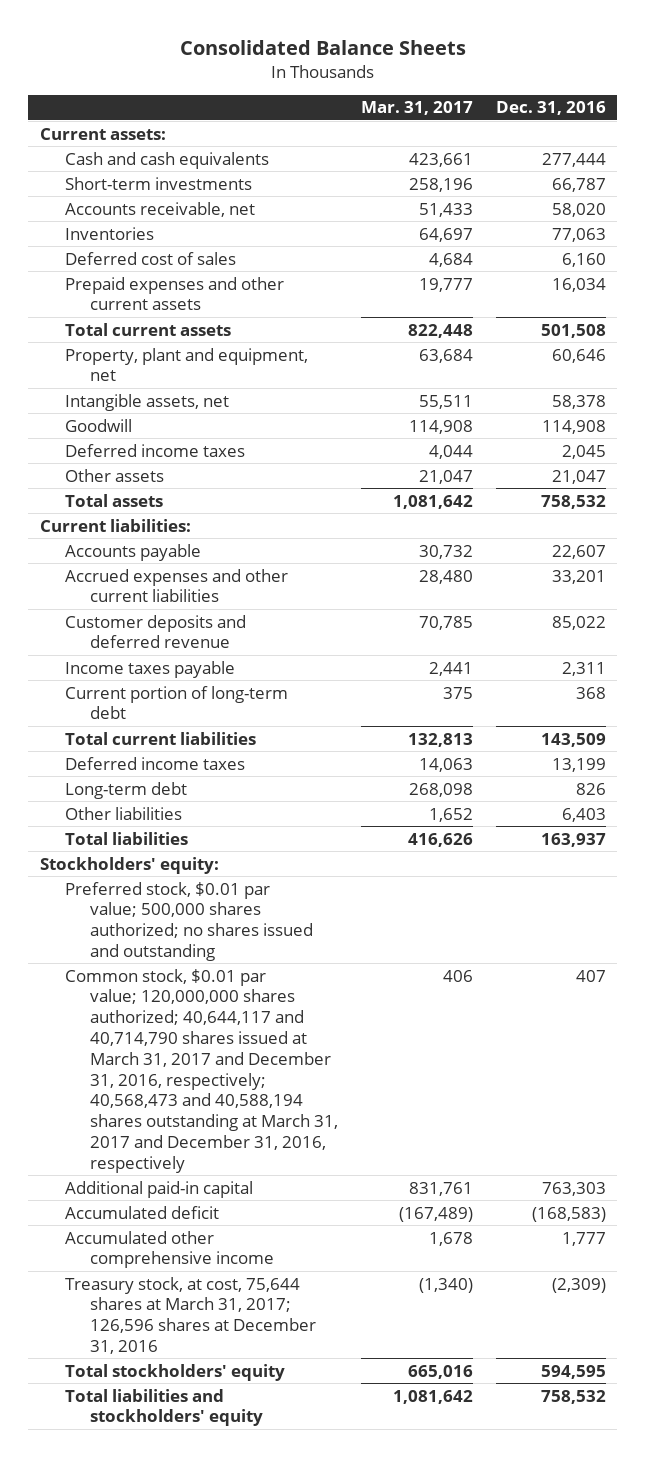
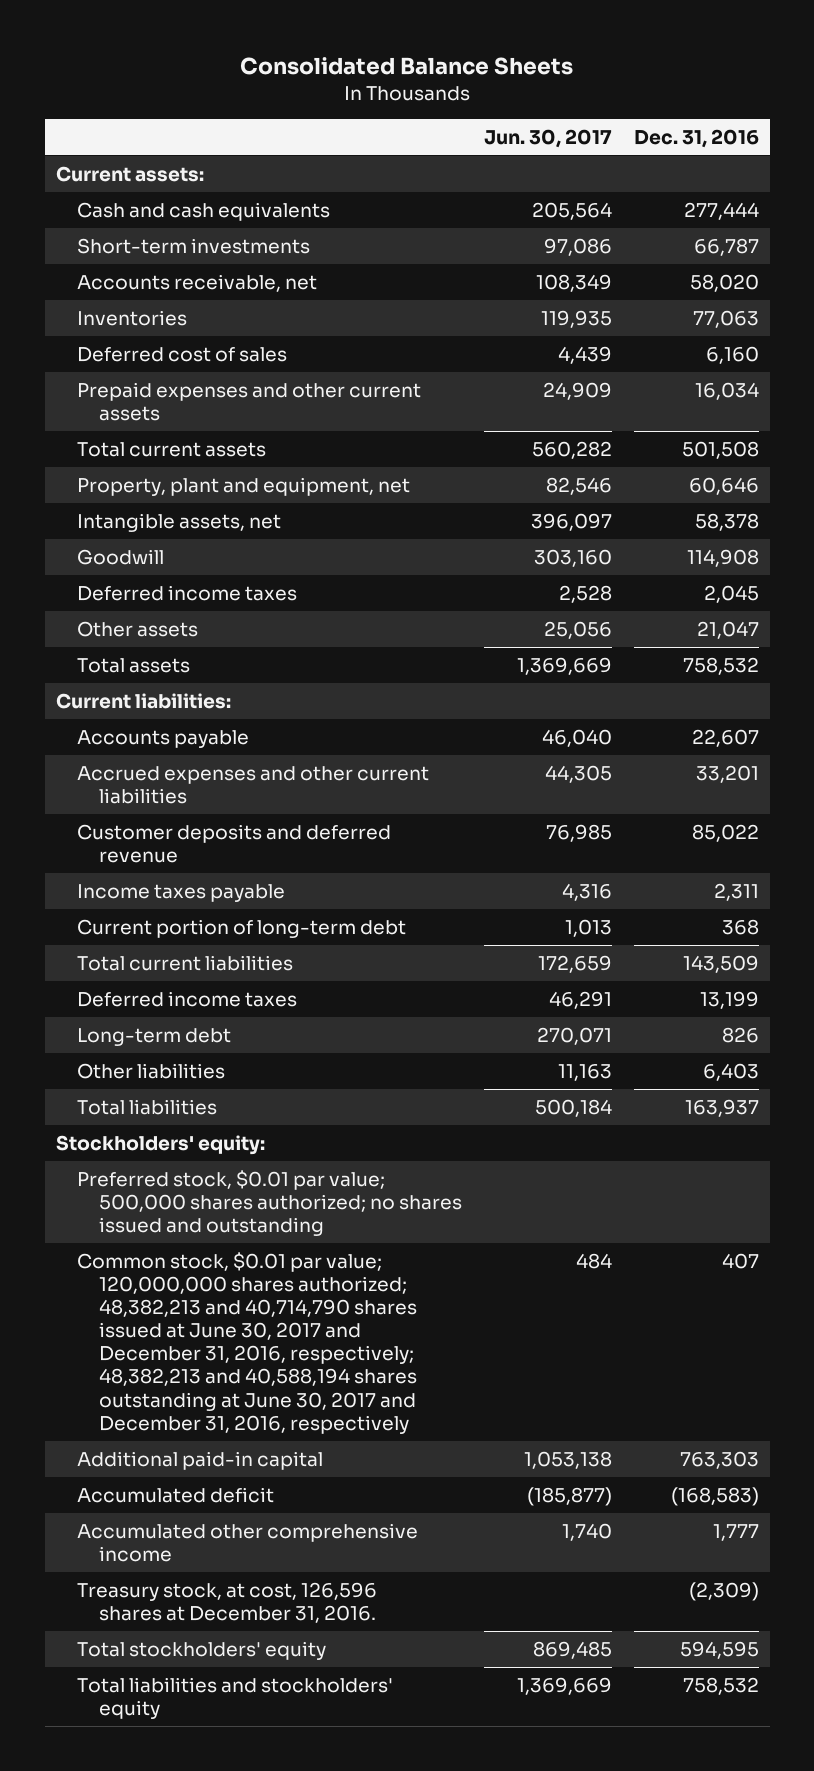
- | Mar. 31, 2017 | Dec. 31, 2016
+ | Jun. 30, 2017 | Dec. 31, 2016
- Common stock, $0.01 par value; 120,000,000 shares authorized; 40,644,117 and 40,714,790 shares issued at March 31, 2017 and December 31, 2016, respectively; 40,568,473 and 40,588,194 shares outstanding at March 31, 2017 and December 31, 2016, respectively | 406 | 407
+ Common stock, $0.01 par value; 120,000,000 shares authorized; 48,382,213 and 40,714,790 shares issued at June 30, 2017 and December 31, 2016, respectively; 48,382,213 and 40,588,194 shares outstanding at June 30, 2017 and December 31, 2016, respectively | 484 | 407
- Treasury stock, at cost, 75,644 shares at March 31, 2017; 126,596 shares at December 31, 2016 | (1,340) | (2,309)
+ Treasury stock, at cost, 126,596 shares at December 31, 2016. | | (2,309)

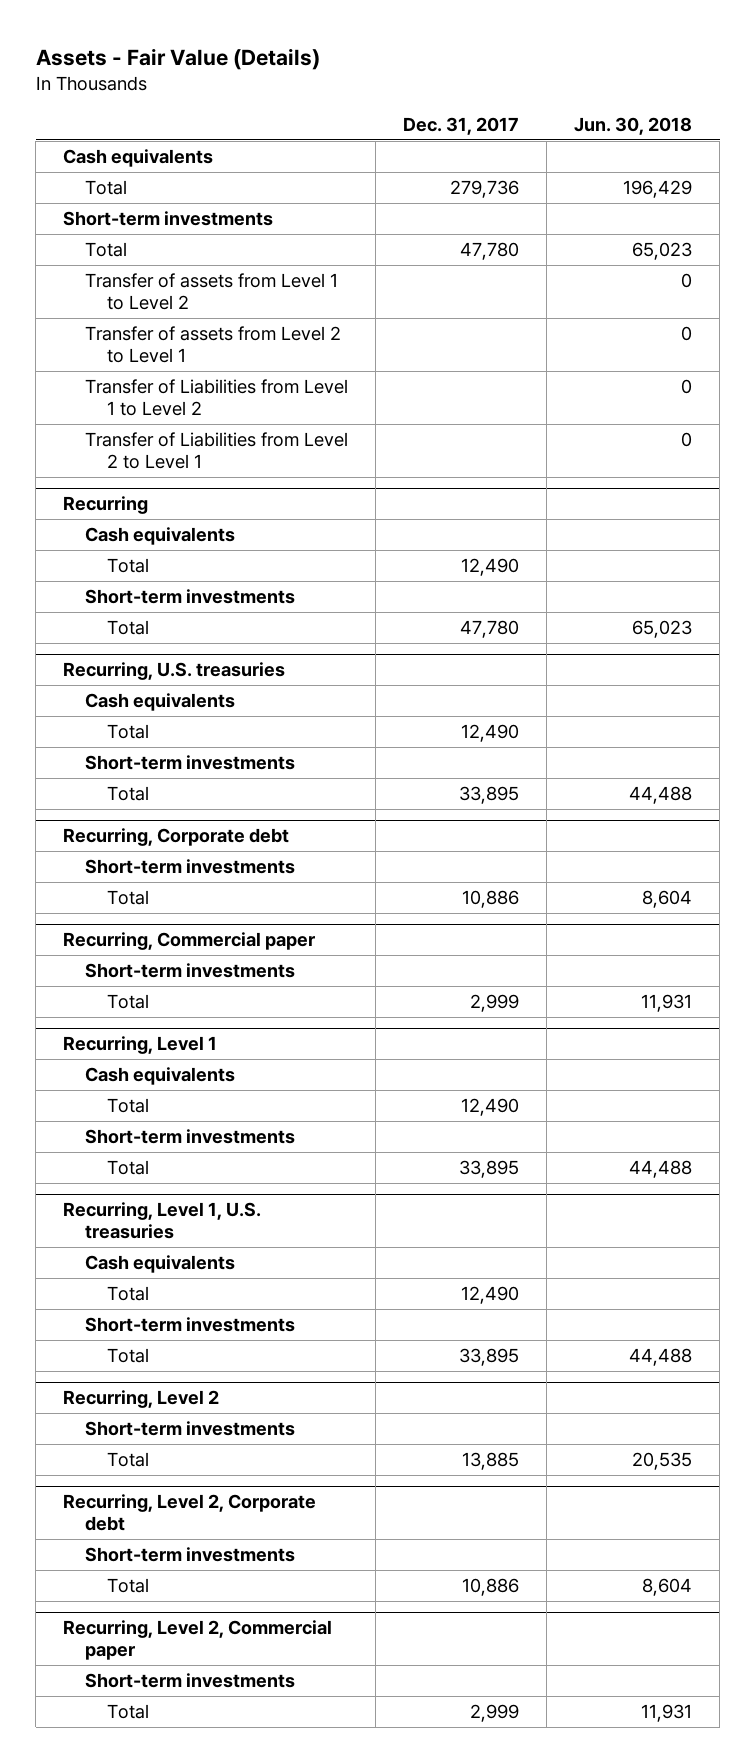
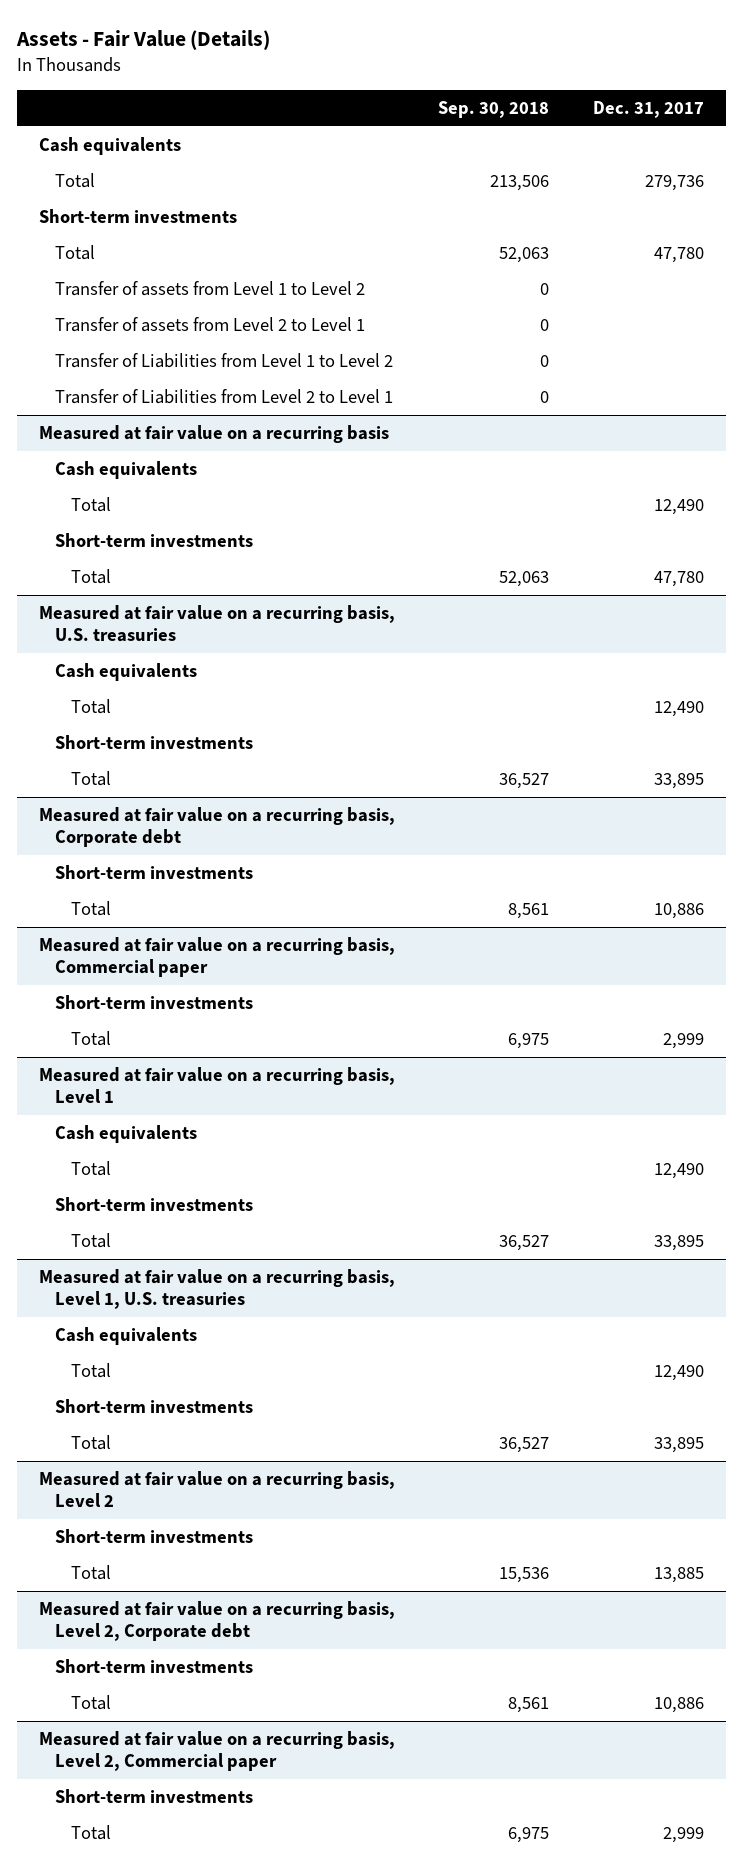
- | Dec. 31, 2017 | Jun. 30, 2018
+ | Sep. 30, 2018 | Dec. 31, 2017
- Recurring
+ Measured at fair value on a recurring basis
- Recurring, U.S. treasuries
+ Measured at fair value on a recurring basis, U.S. treasuries
- Recurring, Corporate debt
+ Measured at fair value on a recurring basis, Corporate debt
- Recurring, Commercial paper
+ Measured at fair value on a recurring basis, Commercial paper
- Recurring, Level 1
+ Measured at fair value on a recurring basis, Level 1
- Recurring, Level 1, U.S. treasuries
+ Measured at fair value on a recurring basis, Level 1, U.S. treasuries
- Recurring, Level 2
+ Measured at fair value on a recurring basis, Level 2
- Recurring, Level 2, Corporate debt
+ Measured at fair value on a recurring basis, Level 2, Corporate debt
- Recurring, Level 2, Commercial paper
+ Measured at fair value on a recurring basis, Level 2, Commercial paper

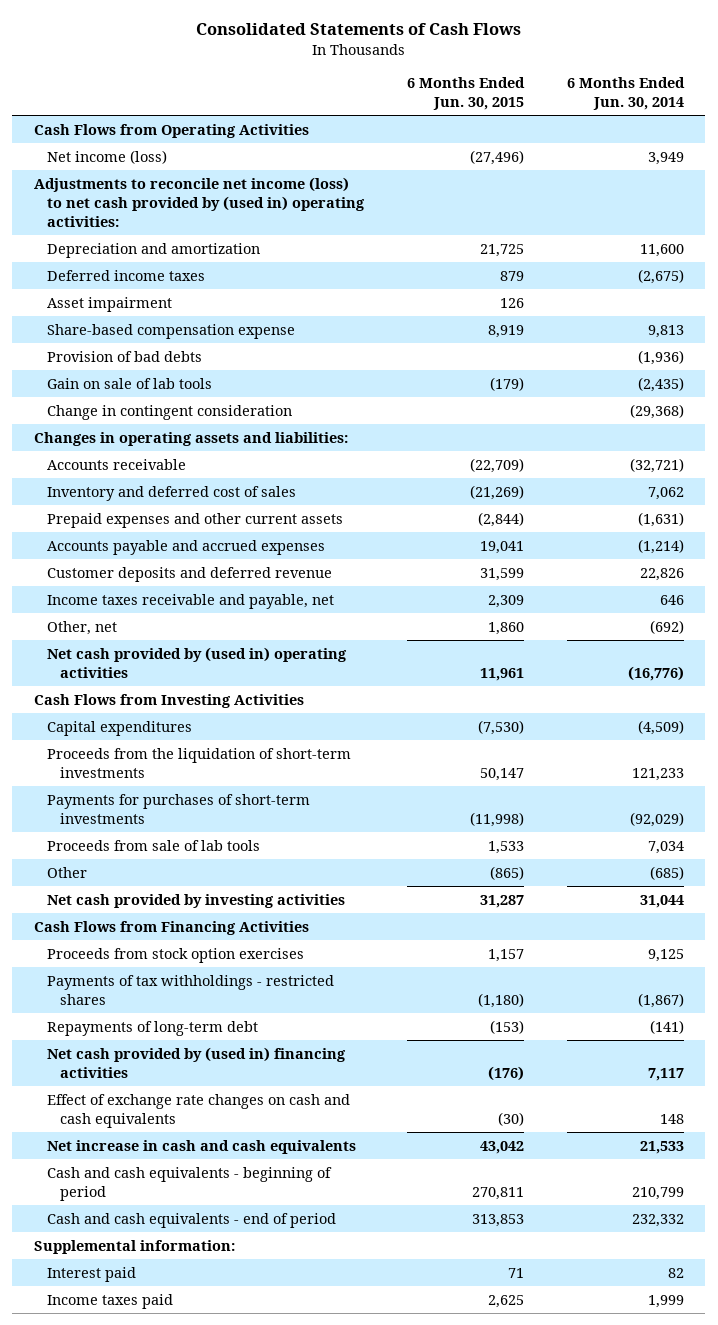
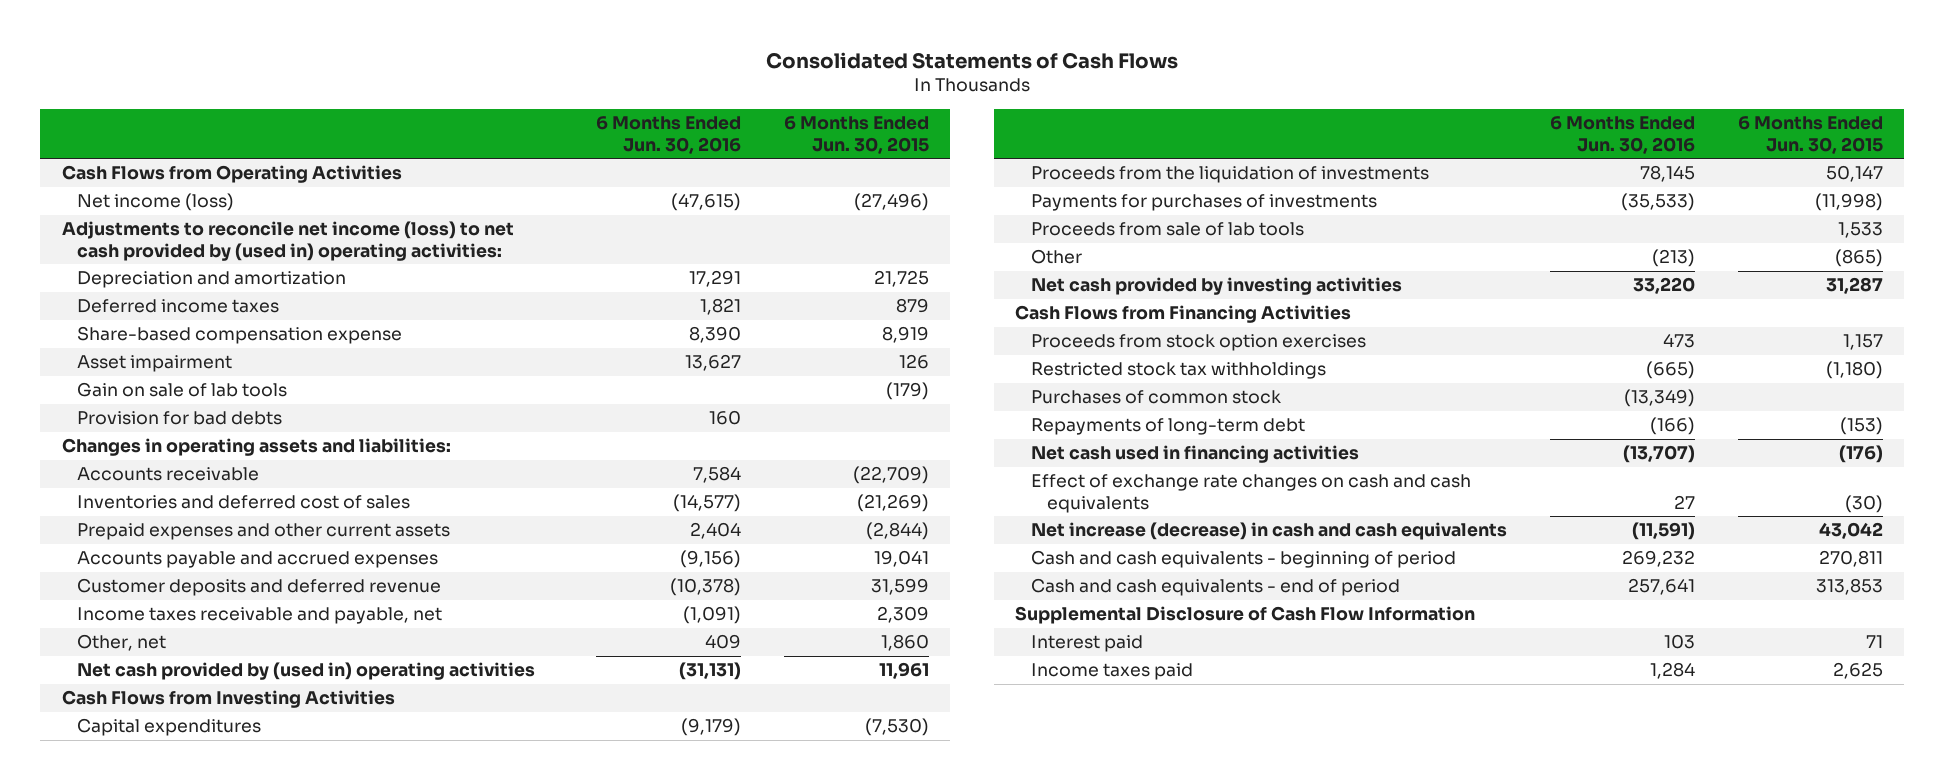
- | 6 Months Ended Jun. 30, 2015 | 6 Months Ended Jun. 30, 2014
+ | 6 Months Ended Jun. 30, 2016 | 6 Months Ended Jun. 30, 2015
- Provision of bad debts | | (1,936)
moved down: Asset impairment | 13,627 | 126
- Change in contingent consideration | | (29,368)
+ Provision for bad debts | 160 |
- Inventory and deferred cost of sales | (21,269) | 7,062
+ Inventories and deferred cost of sales | (14,577) | (21,269)
- Proceeds from the liquidation of short-term investments | 50,147 | 121,233
- Payments for purchases of short-term investments | (11,998) | (92,029)
+ Proceeds from the liquidation of investments | 78,145 | 50,147
+ Payments for purchases of investments | (35,533) | (11,998)
- Payments of tax withholdings - restricted shares | (1,180) | (1,867)
+ Restricted stock tax withholdings | (665) | (1,180)
+ Purchases of common stock | (13,349) |
- Net cash provided by (used in) financing activities | (176) | 7,117
+ Net cash used in financing activities | (13,707) | (176)
- Net increase in cash and cash equivalents | 43,042 | 21,533
+ Net increase (decrease) in cash and cash equivalents | (11,591) | 43,042
- Supplemental information:
+ Supplemental Disclosure of Cash Flow Information

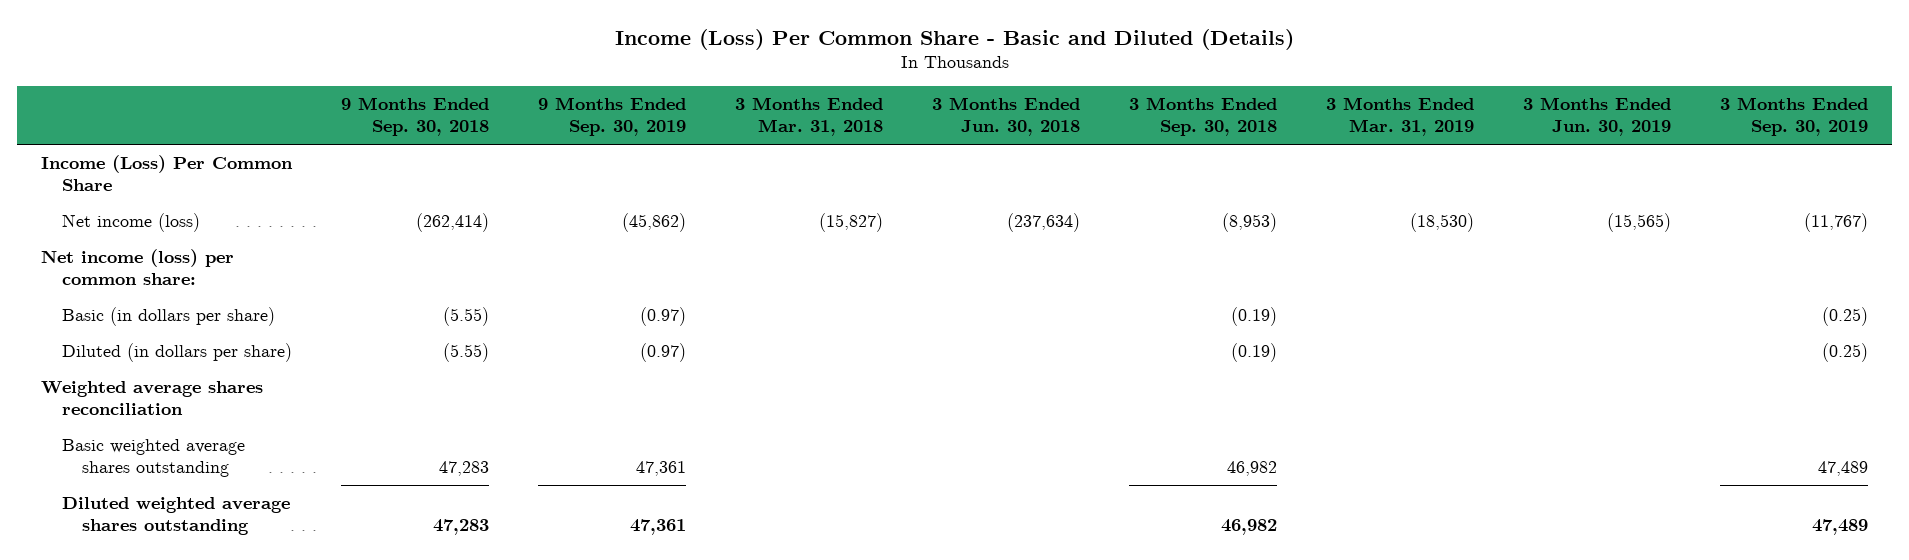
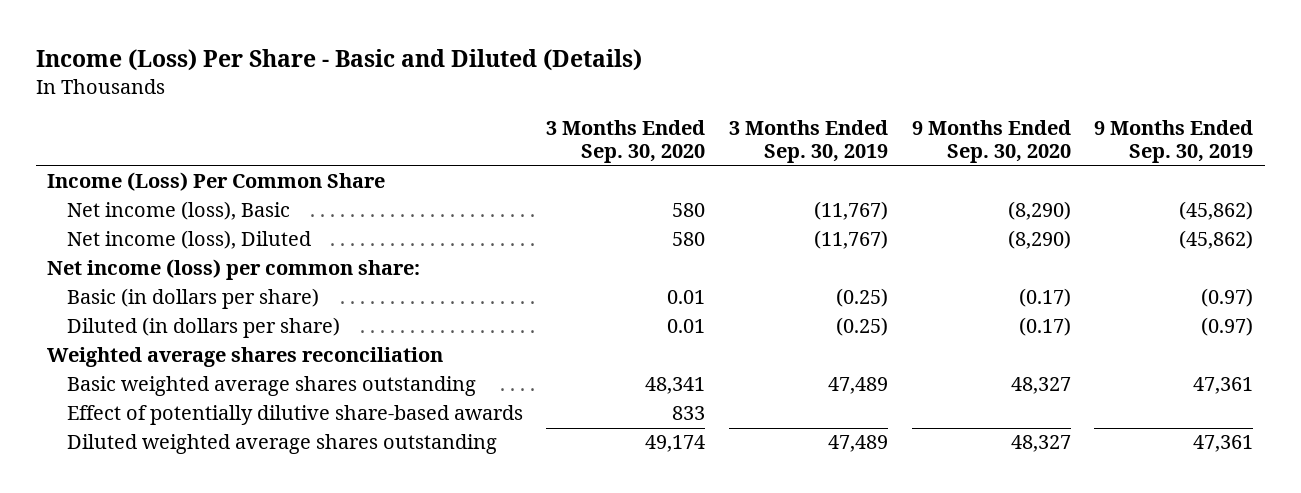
- Income (Loss) Per Common Share - Basic and Diluted (Details)
+ Income (Loss) Per Share - Basic and Diluted (Details)
- | 9 Months Ended Sep. 30, 2018 | 9 Months Ended Sep. 30, 2019 | 3 Months Ended Mar. 31, 2018 | 3 Months Ended Jun. 30, 2018 | 3 Months Ended Sep. 30, 2018 | 3 Months Ended Mar. 31, 2019 | 3 Months Ended Jun. 30, 2019 | 3 Months Ended Sep. 30, 2019
+ | 3 Months Ended Sep. 30, 2020 | 3 Months Ended Sep. 30, 2019 | 9 Months Ended Sep. 30, 2020 | 9 Months Ended Sep. 30, 2019
- Net income (loss) | (262,414) | (45,862) | (15,827) | (237,634) | (8,953) | (18,530) | (15,565) | (11,767)
+ Net income (loss), Basic | 580 | (11,767) | (8,290) | (45,862)
+ Net income (loss), Diluted | 580 | (11,767) | (8,290) | (45,862)
+ Effect of potentially dilutive share-based awards | 833 | | |

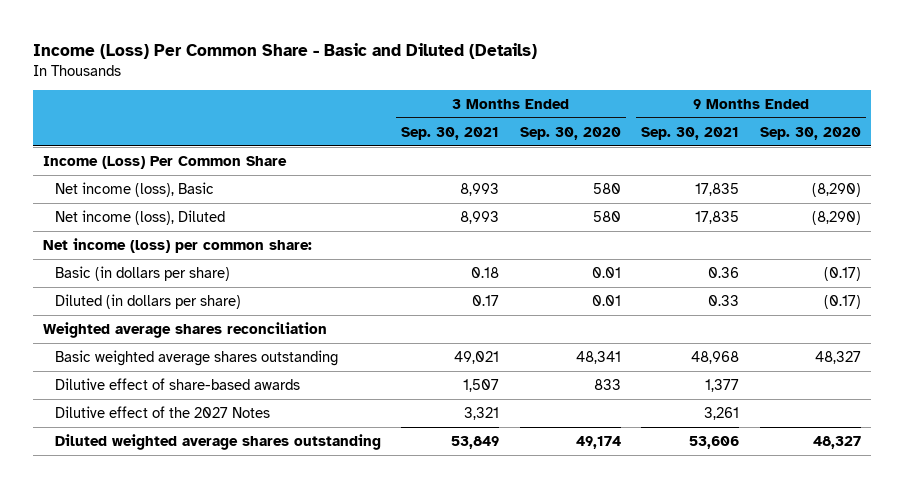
- Income (Loss) Per Share - Basic and Diluted (Details)
+ Income (Loss) Per Common Share - Basic and Diluted (Details)
- | 3 Months Ended Sep. 30, 2020 | 3 Months Ended Sep. 30, 2019 | 9 Months Ended Sep. 30, 2020 | 9 Months Ended Sep. 30, 2019
+ | 3 Months Ended Sep. 30, 2021 | 3 Months Ended Sep. 30, 2020 | 9 Months Ended Sep. 30, 2021 | 9 Months Ended Sep. 30, 2020
- Effect of potentially dilutive share-based awards | 833 | | |
+ Dilutive effect of share-based awards | 1,507 | 833 | 1,377 |
+ Dilutive effect of the 2027 Notes | 3,321 | | 3,261 |

